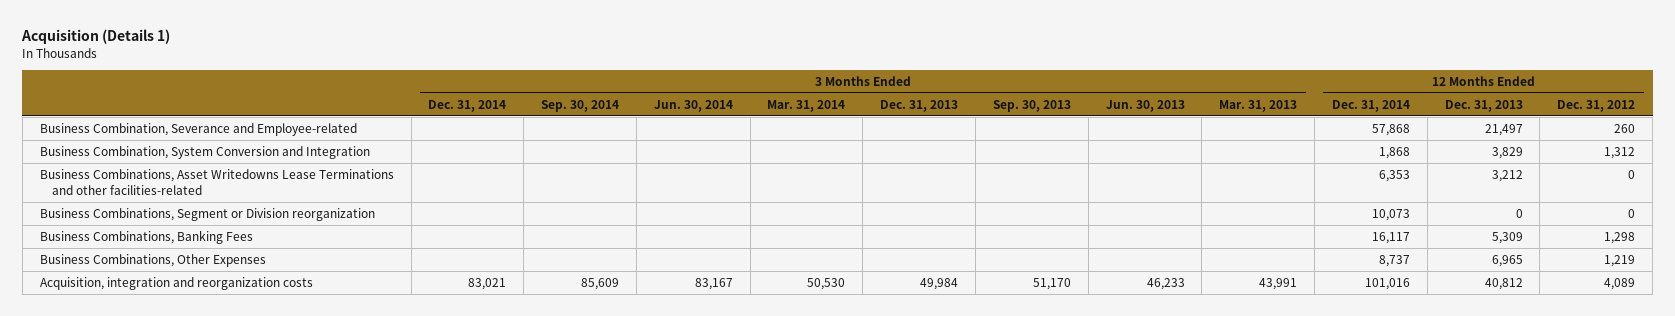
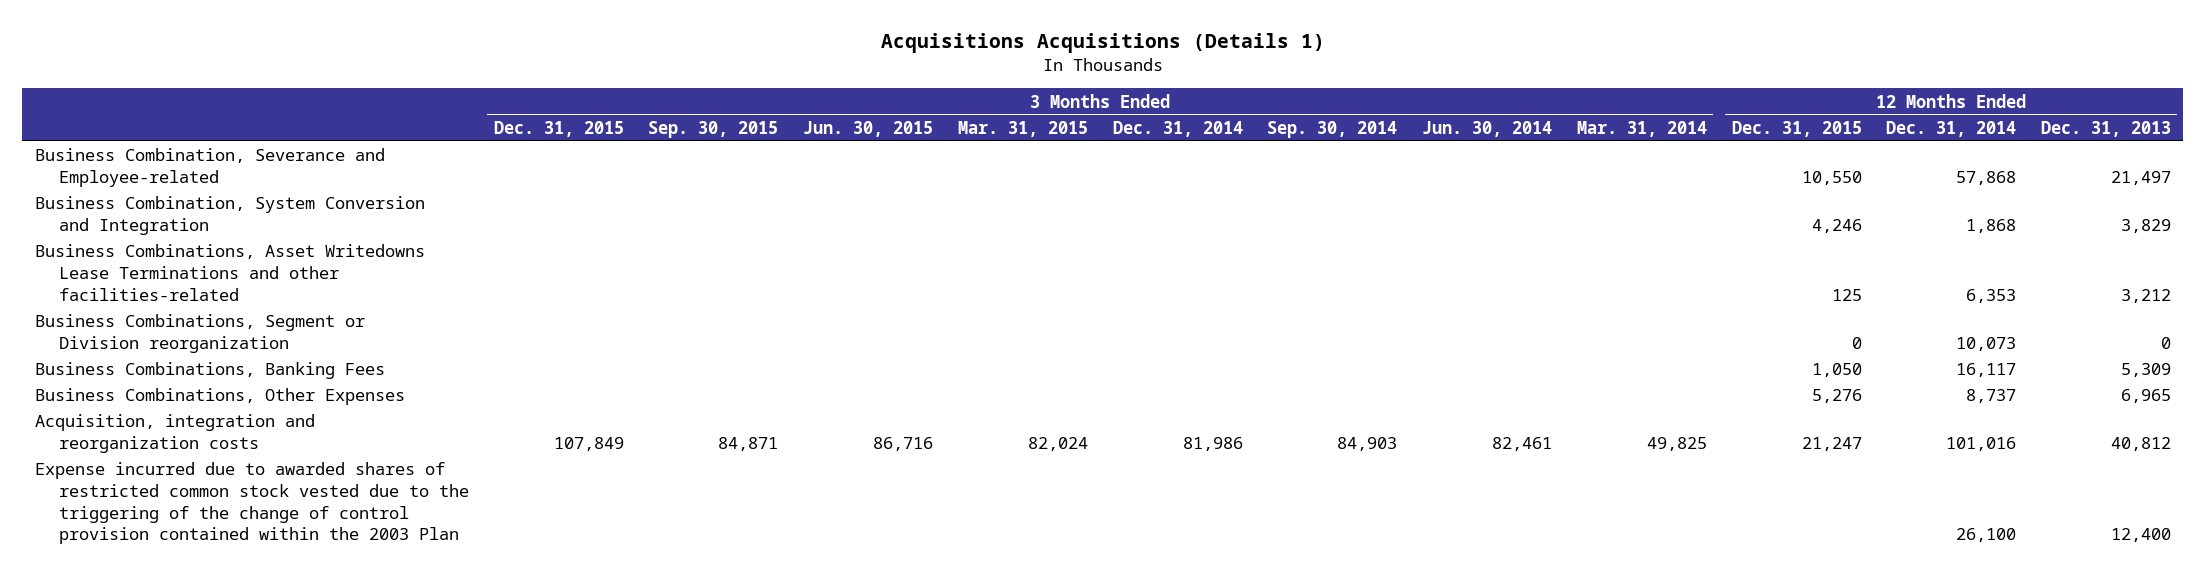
- Acquisition (Details 1)
+ Acquisitions Acquisitions (Details 1)
- | 3 Months Ended Dec. 31, 2014 | 3 Months Ended Sep. 30, 2014 | 3 Months Ended Jun. 30, 2014 | 3 Months Ended Mar. 31, 2014 | 3 Months Ended Dec. 31, 2013 | 3 Months Ended Sep. 30, 2013 | 3 Months Ended Jun. 30, 2013 | 3 Months Ended Mar. 31, 2013 | 12 Months Ended Dec. 31, 2014 | 12 Months Ended Dec. 31, 2013 | 12 Months Ended Dec. 31, 2012
+ | 3 Months Ended Dec. 31, 2015 | 3 Months Ended Sep. 30, 2015 | 3 Months Ended Jun. 30, 2015 | 3 Months Ended Mar. 31, 2015 | 3 Months Ended Dec. 31, 2014 | 3 Months Ended Sep. 30, 2014 | 3 Months Ended Jun. 30, 2014 | 3 Months Ended Mar. 31, 2014 | 12 Months Ended Dec. 31, 2015 | 12 Months Ended Dec. 31, 2014 | 12 Months Ended Dec. 31, 2013
- Acquisition, integration and reorganization costs | 83,021 | 85,609 | 83,167 | 50,530 | 49,984 | 51,170 | 46,233 | 43,991 | 101,016 | 40,812 | 4,089
+ Acquisition, integration and reorganization costs | 107,849 | 84,871 | 86,716 | 82,024 | 81,986 | 84,903 | 82,461 | 49,825 | 21,247 | 101,016 | 40,812
+ Expense incurred due to awarded shares of restricted common stock vested due to the triggering of the change of control provision contained within the 2003 Plan | | | | | | | | | | 26,100 | 12,400

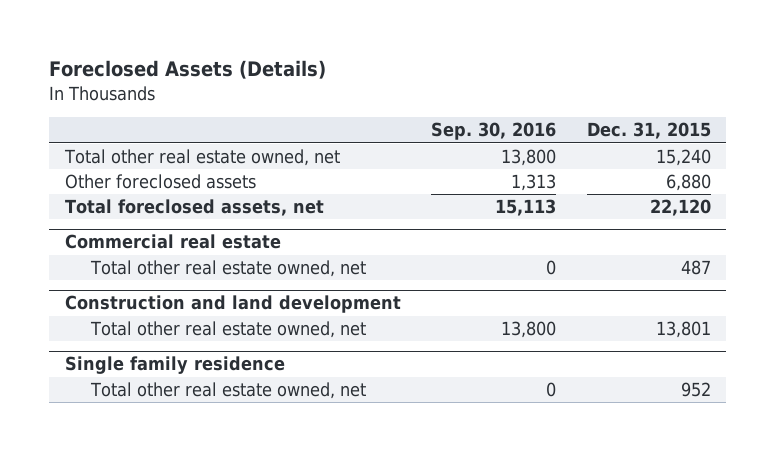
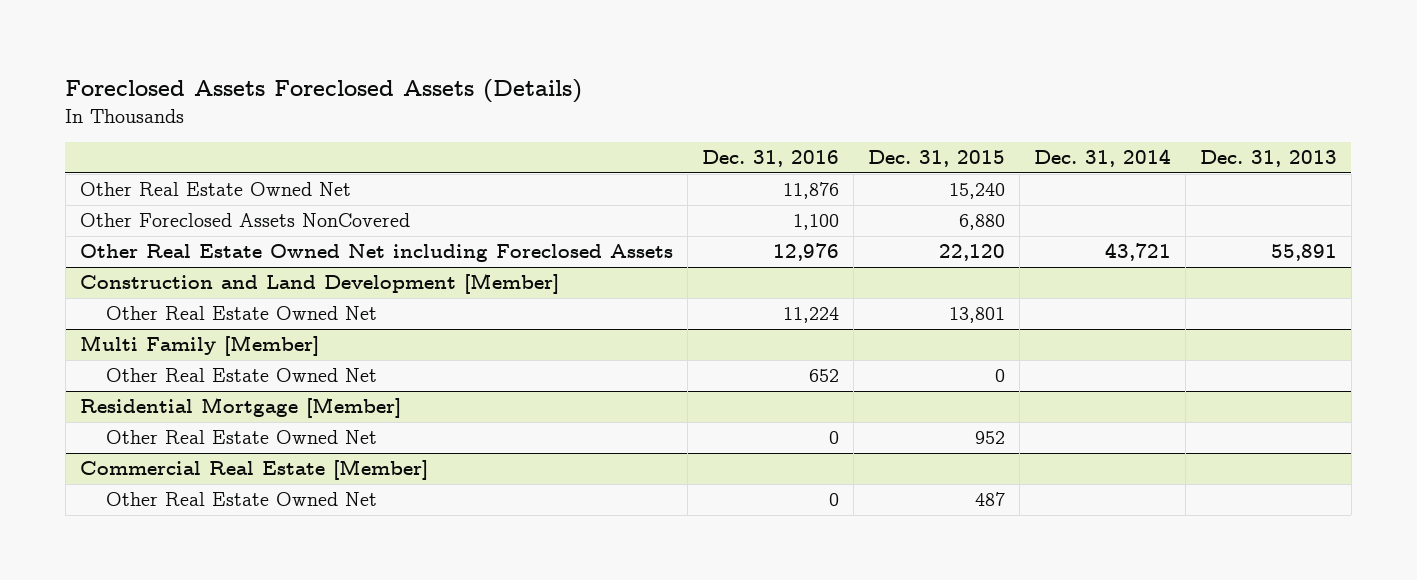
- Foreclosed Assets (Details)
+ Foreclosed Assets Foreclosed Assets (Details)
- | Sep. 30, 2016 | Dec. 31, 2015
+ | Dec. 31, 2016 | Dec. 31, 2015 | Dec. 31, 2014 | Dec. 31, 2013
- Total other real estate owned, net | 13,800 | 15,240
- Other foreclosed assets | 1,313 | 6,880
- Total foreclosed assets, net | 15,113 | 22,120
- Commercial real estate
- Total other real estate owned, net | 0 | 487
- Construction and land development
- Total other real estate owned, net | 13,800 | 13,801
- Single family residence
- Total other real estate owned, net | 0 | 952
+ Other Real Estate Owned Net | 11,876 | 15,240 | |
+ Other Foreclosed Assets NonCovered | 1,100 | 6,880 | |
+ Other Real Estate Owned Net including Foreclosed Assets | 12,976 | 22,120 | 43,721 | 55,891
+ Construction and Land Development [Member]
+ Other Real Estate Owned Net | 11,224 | 13,801 | |
+ Multi Family [Member]
+ Other Real Estate Owned Net | 652 | 0 | |
+ Residential Mortgage [Member]
+ Other Real Estate Owned Net | 0 | 952 | |
+ Commercial Real Estate [Member]
+ Other Real Estate Owned Net | 0 | 487 | |

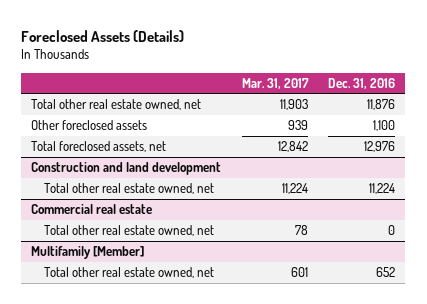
- Foreclosed Assets Foreclosed Assets (Details)
+ Foreclosed Assets (Details)
- | Dec. 31, 2016 | Dec. 31, 2015 | Dec. 31, 2014 | Dec. 31, 2013
+ | Mar. 31, 2017 | Dec. 31, 2016
- Other Real Estate Owned Net | 11,876 | 15,240 | |
- Other Foreclosed Assets NonCovered | 1,100 | 6,880 | |
- Other Real Estate Owned Net including Foreclosed Assets | 12,976 | 22,120 | 43,721 | 55,891
- Construction and Land Development [Member]
- Other Real Estate Owned Net | 11,224 | 13,801 | |
- Multi Family [Member]
- Other Real Estate Owned Net | 652 | 0 | |
- Residential Mortgage [Member]
- Other Real Estate Owned Net | 0 | 952 | |
- Commercial Real Estate [Member]
- Other Real Estate Owned Net | 0 | 487 | |
+ Total other real estate owned, net | 11,903 | 11,876
+ Other foreclosed assets | 939 | 1,100
+ Total foreclosed assets, net | 12,842 | 12,976
+ Construction and land development
+ Total other real estate owned, net | 11,224 | 11,224
+ Commercial real estate
+ Total other real estate owned, net | 78 | 0
+ Multifamily [Member]
+ Total other real estate owned, net | 601 | 652

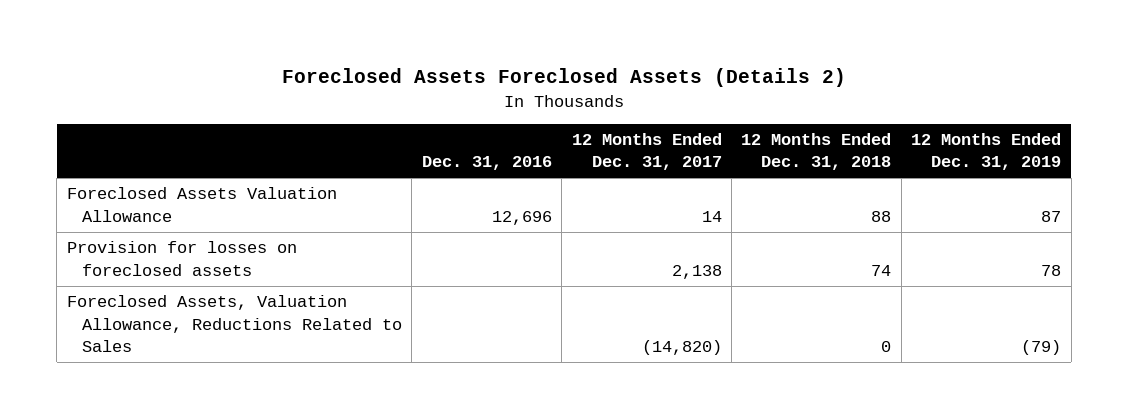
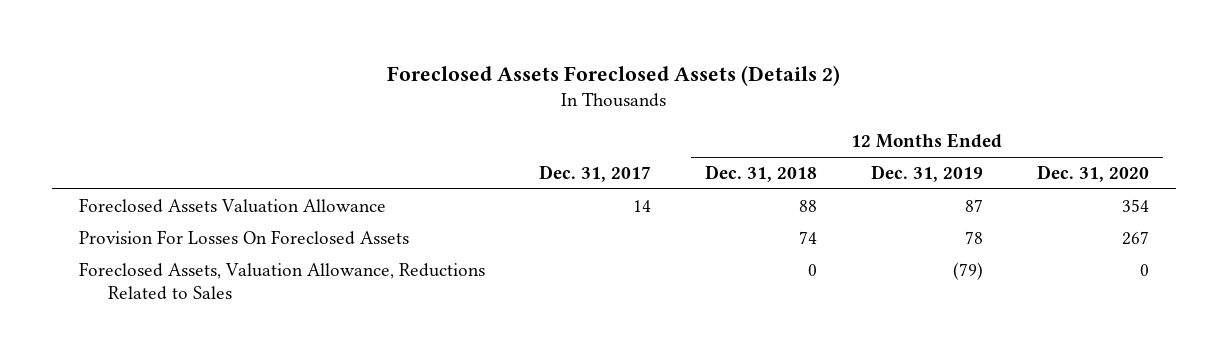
- | Dec. 31, 2016 | 12 Months Ended Dec. 31, 2017 | 12 Months Ended Dec. 31, 2018 | 12 Months Ended Dec. 31, 2019
+ | Dec. 31, 2017 | 12 Months Ended Dec. 31, 2018 | 12 Months Ended Dec. 31, 2019 | 12 Months Ended Dec. 31, 2020
- Provision for losses on foreclosed assets | | 2,138 | 74 | 78
+ Provision For Losses On Foreclosed Assets | | 74 | 78 | 267

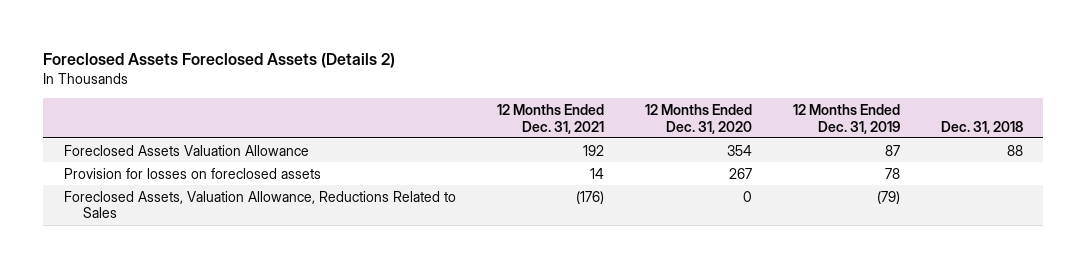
- | Dec. 31, 2017 | 12 Months Ended Dec. 31, 2018 | 12 Months Ended Dec. 31, 2019 | 12 Months Ended Dec. 31, 2020
+ | 12 Months Ended Dec. 31, 2021 | 12 Months Ended Dec. 31, 2020 | 12 Months Ended Dec. 31, 2019 | Dec. 31, 2018
- Provision For Losses On Foreclosed Assets | | 74 | 78 | 267
+ Provision for losses on foreclosed assets | 14 | 267 | 78 |

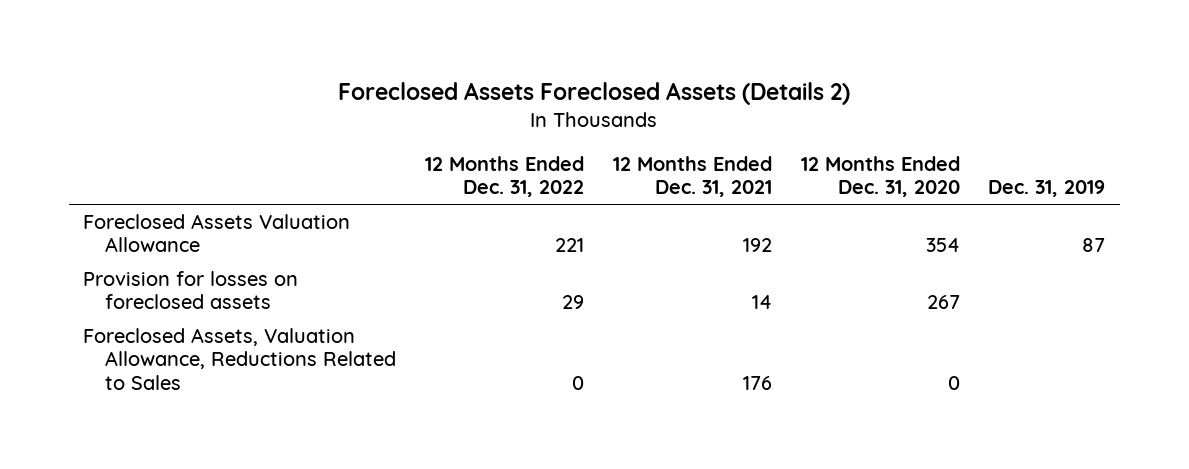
- | 12 Months Ended Dec. 31, 2021 | 12 Months Ended Dec. 31, 2020 | 12 Months Ended Dec. 31, 2019 | Dec. 31, 2018
+ | 12 Months Ended Dec. 31, 2022 | 12 Months Ended Dec. 31, 2021 | 12 Months Ended Dec. 31, 2020 | Dec. 31, 2019
- Foreclosed Assets, Valuation Allowance, Reductions Related to Sales | (176) | 0 | (79) |
+ Foreclosed Assets, Valuation Allowance, Reductions Related to Sales | 0 | 176 | 0 |

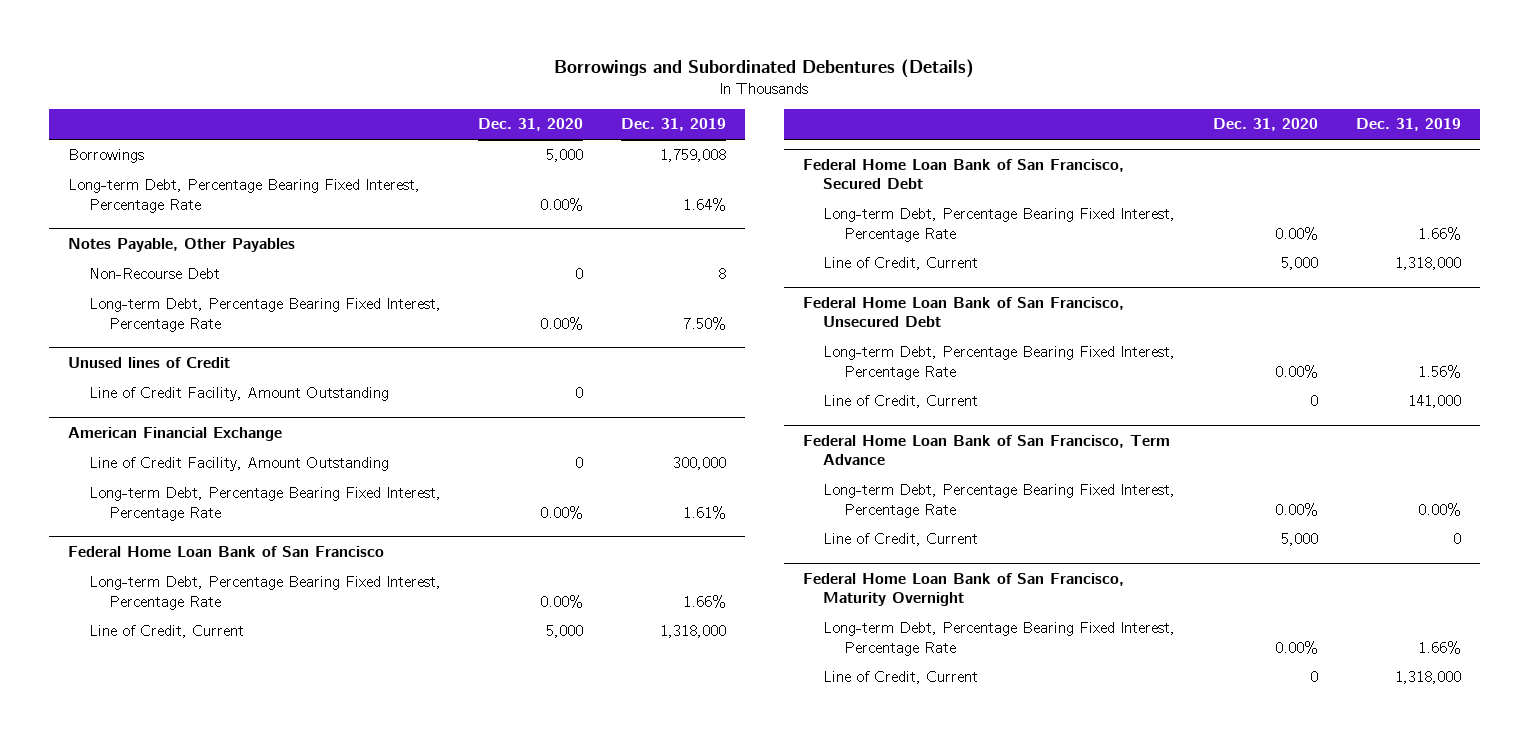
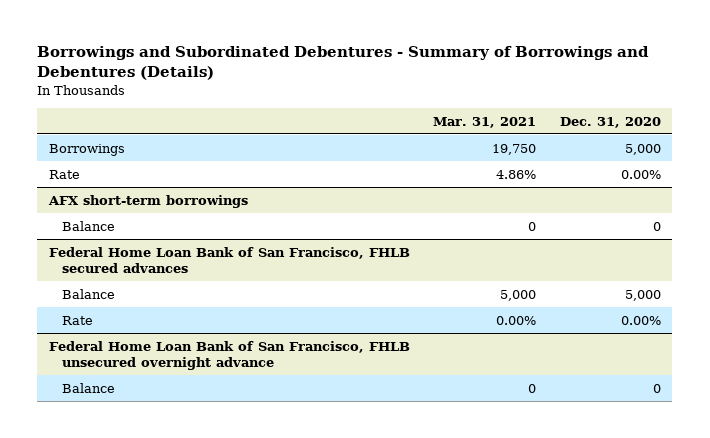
- Borrowings and Subordinated Debentures (Details)
+ Borrowings and Subordinated Debentures - Summary of Borrowings and Debentures (Details)
- | Dec. 31, 2020 | Dec. 31, 2019
+ | Mar. 31, 2021 | Dec. 31, 2020
- Long-term Debt, Percentage Bearing Fixed Interest, Percentage Rate | 0.00% | 1.64%
- Notes Payable, Other Payables
- Non-Recourse Debt | 0 | 8
- Long-term Debt, Percentage Bearing Fixed Interest, Percentage Rate | 0.00% | 7.50%
- Unused lines of Credit
- Line of Credit Facility, Amount Outstanding | 0 |
- American Financial Exchange
- Line of Credit Facility, Amount Outstanding | 0 | 300,000
- Long-term Debt, Percentage Bearing Fixed Interest, Percentage Rate | 0.00% | 1.61%
- Federal Home Loan Bank of San Francisco
- Long-term Debt, Percentage Bearing Fixed Interest, Percentage Rate | 0.00% | 1.66%
- Line of Credit, Current | 5,000 | 1,318,000
- Federal Home Loan Bank of San Francisco, Secured Debt
- Long-term Debt, Percentage Bearing Fixed Interest, Percentage Rate | 0.00% | 1.66%
- Line of Credit, Current | 5,000 | 1,318,000
- Federal Home Loan Bank of San Francisco, Unsecured Debt
- Long-term Debt, Percentage Bearing Fixed Interest, Percentage Rate | 0.00% | 1.56%
- Line of Credit, Current | 0 | 141,000
- Federal Home Loan Bank of San Francisco, Term Advance
- Long-term Debt, Percentage Bearing Fixed Interest, Percentage Rate | 0.00% | 0.00%
- Line of Credit, Current | 5,000 | 0
- Federal Home Loan Bank of San Francisco, Maturity Overnight
- Long-term Debt, Percentage Bearing Fixed Interest, Percentage Rate | 0.00% | 1.66%
- Line of Credit, Current | 0 | 1,318,000
+ Rate | 4.86% | 0.00%
+ AFX short-term borrowings
+ Balance | 0 | 0
+ Federal Home Loan Bank of San Francisco, FHLB secured advances
+ Balance | 5,000 | 5,000
+ Rate | 0.00% | 0.00%
+ Federal Home Loan Bank of San Francisco, FHLB unsecured overnight advance
+ Balance | 0 | 0

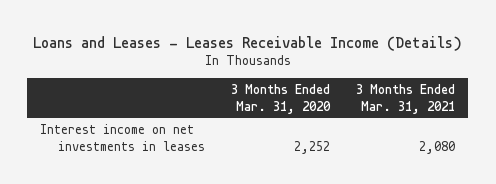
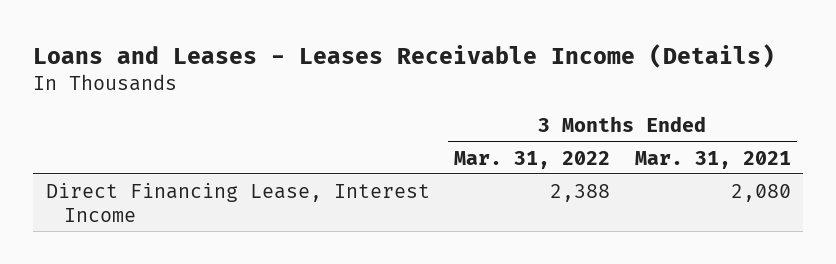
- | 3 Months Ended Mar. 31, 2020 | 3 Months Ended Mar. 31, 2021
+ | 3 Months Ended Mar. 31, 2022 | 3 Months Ended Mar. 31, 2021
- Interest income on net investments in leases | 2,252 | 2,080
+ Direct Financing Lease, Interest Income | 2,388 | 2,080

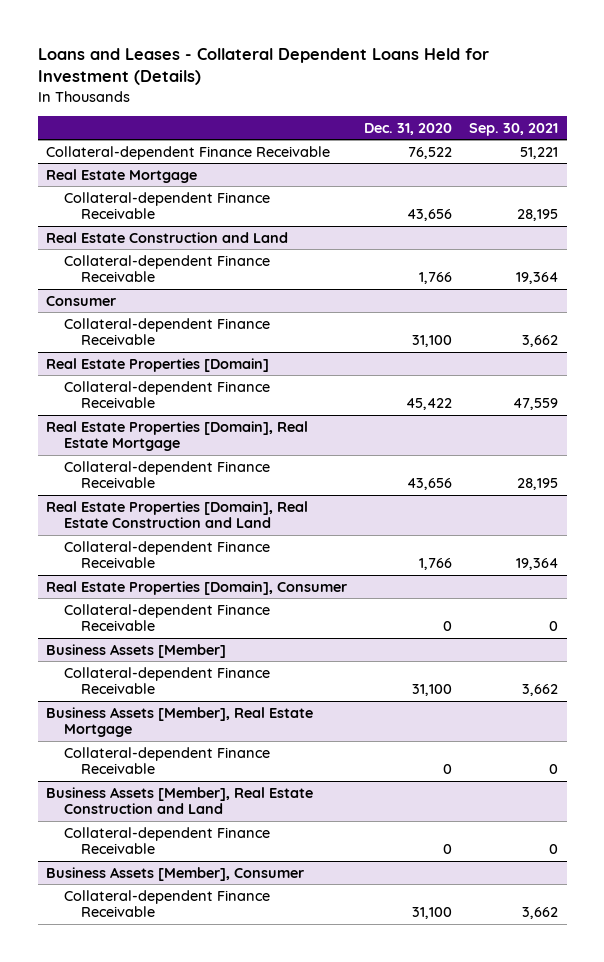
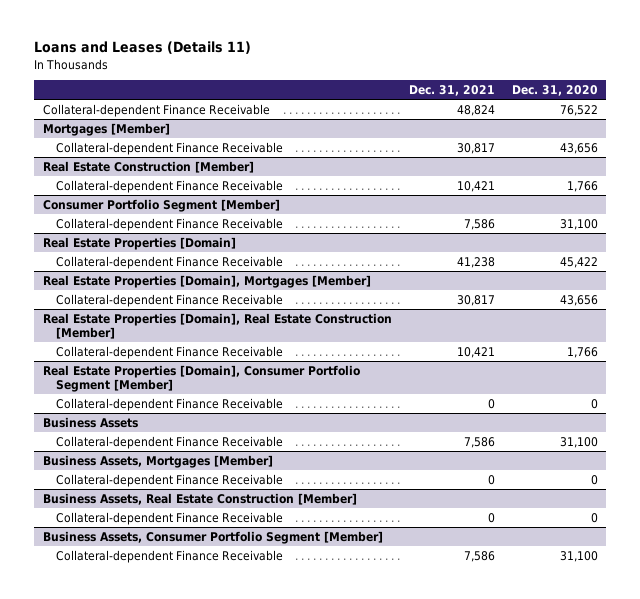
- Loans and Leases - Collateral Dependent Loans Held for Investment (Details)
+ Loans and Leases (Details 11)
- | Dec. 31, 2020 | Sep. 30, 2021
+ | Dec. 31, 2021 | Dec. 31, 2020
- Real Estate Mortgage
+ Mortgages [Member]
- Real Estate Construction and Land
+ Real Estate Construction [Member]
- Consumer
+ Consumer Portfolio Segment [Member]
- Real Estate Properties [Domain], Real Estate Mortgage
+ Real Estate Properties [Domain], Mortgages [Member]
- Real Estate Properties [Domain], Real Estate Construction and Land
+ Real Estate Properties [Domain], Real Estate Construction [Member]
- Real Estate Properties [Domain], Consumer
+ Real Estate Properties [Domain], Consumer Portfolio Segment [Member]
- Business Assets [Member]
+ Business Assets
- Business Assets [Member], Real Estate Mortgage
+ Business Assets, Mortgages [Member]
- Business Assets [Member], Real Estate Construction and Land
+ Business Assets, Real Estate Construction [Member]
- Business Assets [Member], Consumer
+ Business Assets, Consumer Portfolio Segment [Member]

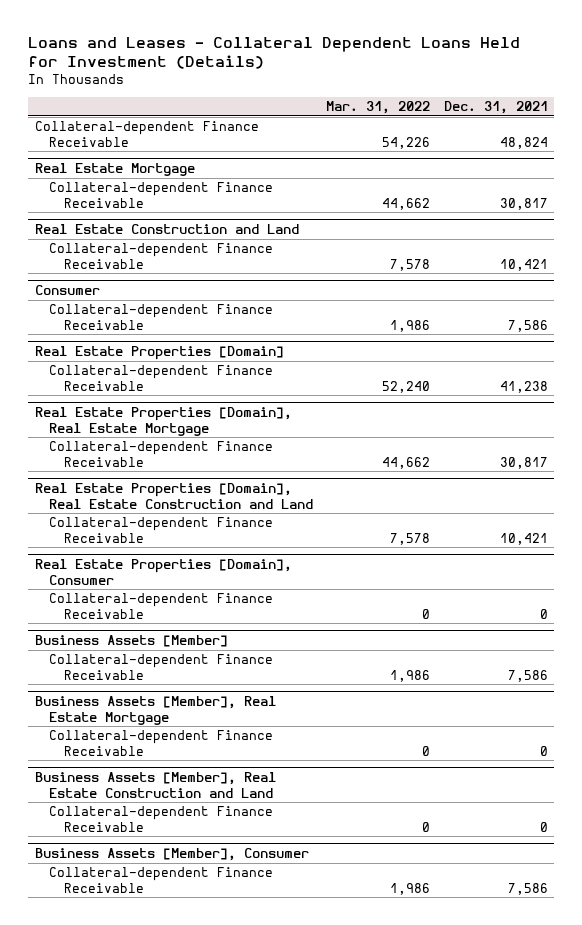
- Loans and Leases (Details 11)
+ Loans and Leases - Collateral Dependent Loans Held for Investment (Details)
- | Dec. 31, 2021 | Dec. 31, 2020
+ | Mar. 31, 2022 | Dec. 31, 2021
- Mortgages [Member]
+ Real Estate Mortgage
- Real Estate Construction [Member]
+ Real Estate Construction and Land
- Consumer Portfolio Segment [Member]
+ Consumer
- Real Estate Properties [Domain], Mortgages [Member]
+ Real Estate Properties [Domain], Real Estate Mortgage
- Real Estate Properties [Domain], Real Estate Construction [Member]
+ Real Estate Properties [Domain], Real Estate Construction and Land
- Real Estate Properties [Domain], Consumer Portfolio Segment [Member]
+ Real Estate Properties [Domain], Consumer
- Business Assets
+ Business Assets [Member]
- Business Assets, Mortgages [Member]
+ Business Assets [Member], Real Estate Mortgage
- Business Assets, Real Estate Construction [Member]
+ Business Assets [Member], Real Estate Construction and Land
- Business Assets, Consumer Portfolio Segment [Member]
+ Business Assets [Member], Consumer

